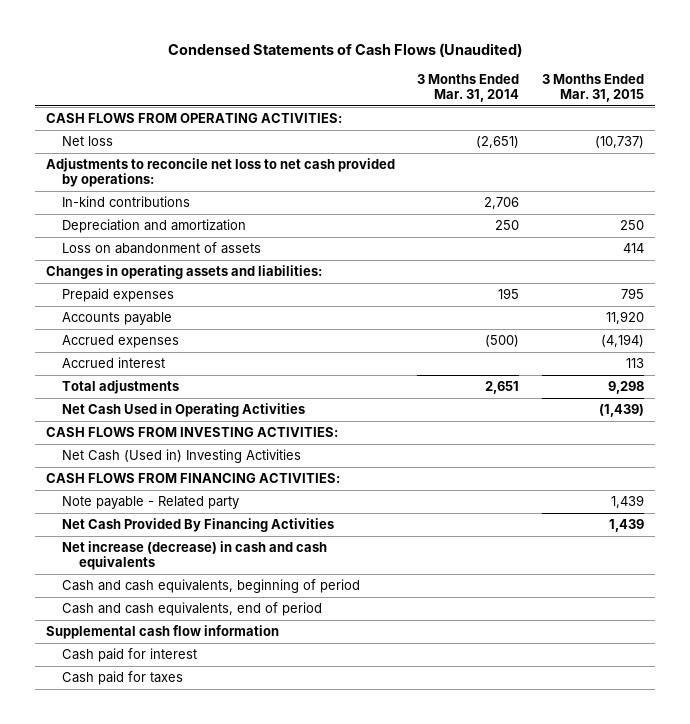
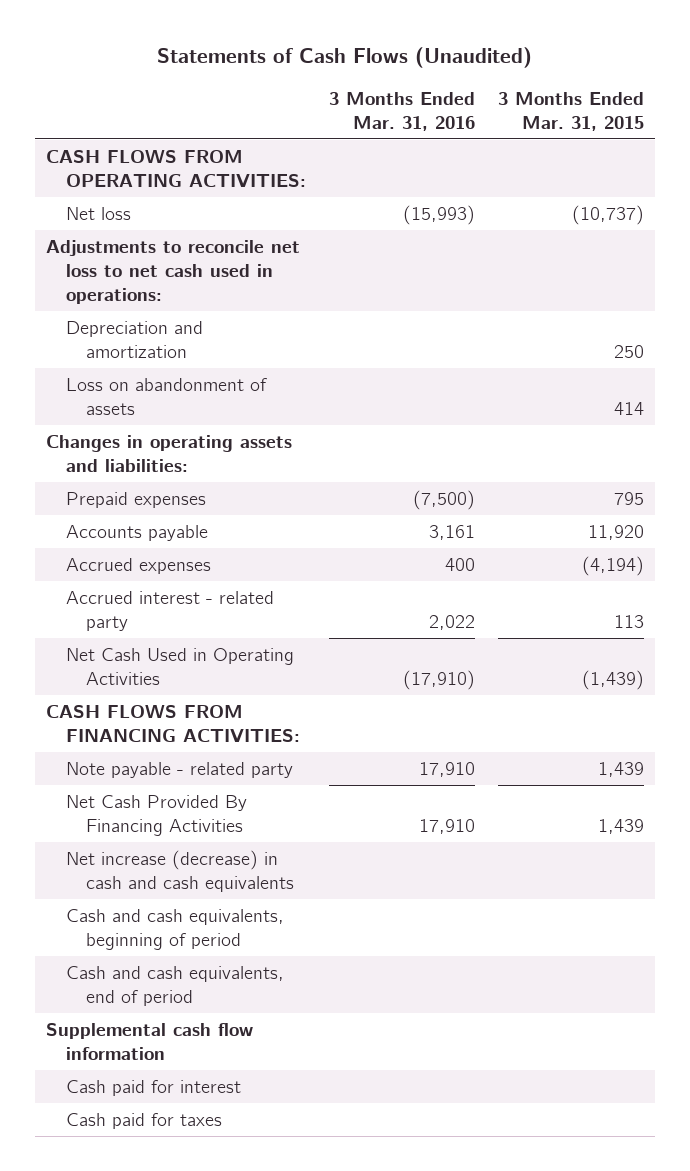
- Condensed Statements of Cash Flows (Unaudited)
+ Statements of Cash Flows (Unaudited)
- | 3 Months Ended Mar. 31, 2014 | 3 Months Ended Mar. 31, 2015
+ | 3 Months Ended Mar. 31, 2016 | 3 Months Ended Mar. 31, 2015
- Adjustments to reconcile net loss to net cash provided by operations:
- In-kind contributions | 2,706 |
+ Adjustments to reconcile net loss to net cash used in operations:
- Accrued interest | | 113
- Total adjustments | 2,651 | 9,298
+ Accrued interest - related party | 2,022 | 113
- CASH FLOWS FROM INVESTING ACTIVITIES:
- Net Cash (Used in) Investing Activities
- Note payable - Related party | | 1,439
+ Note payable - related party | 17,910 | 1,439

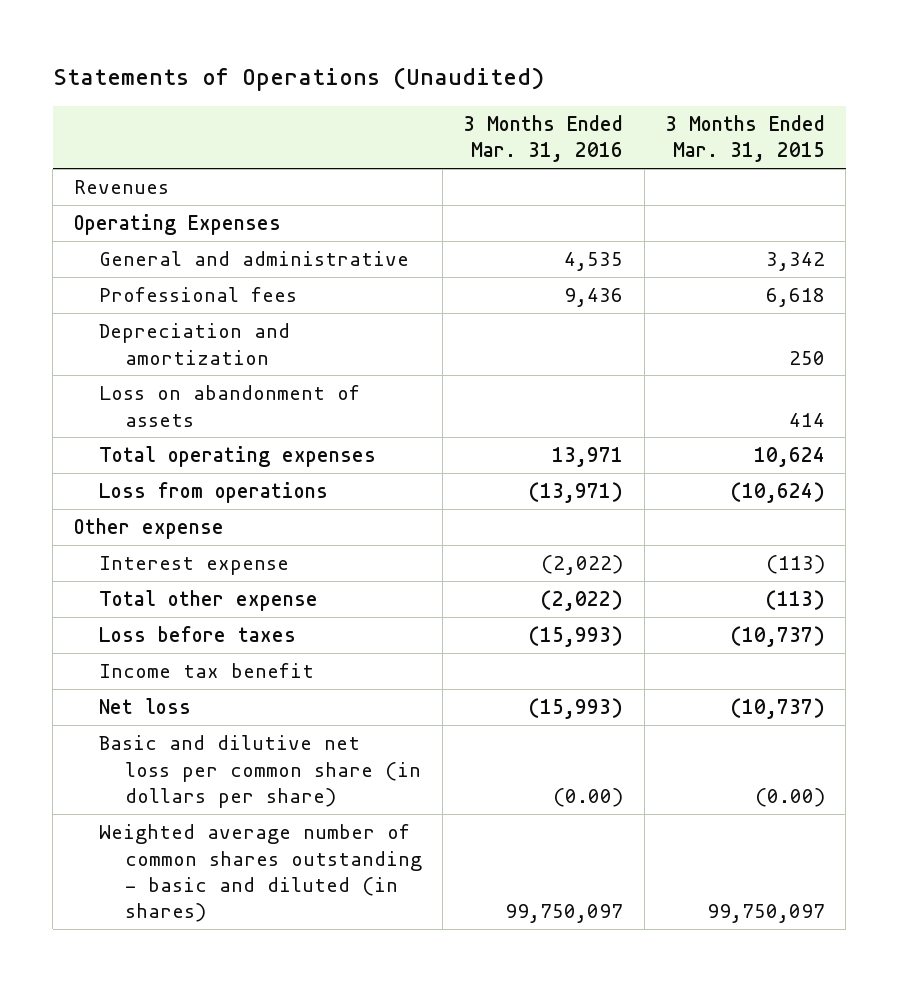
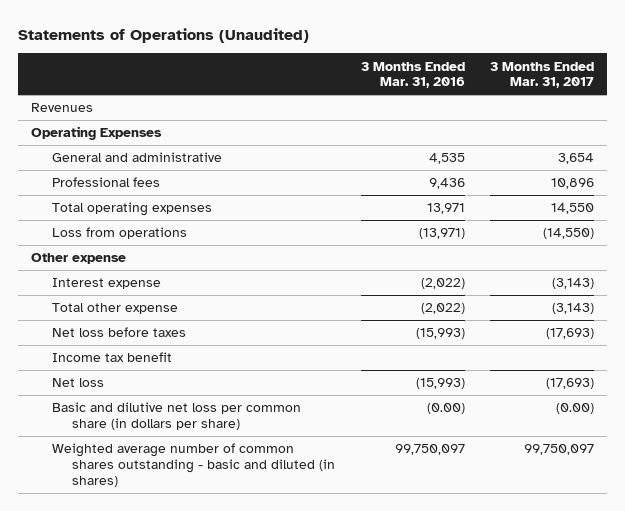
- | 3 Months Ended Mar. 31, 2016 | 3 Months Ended Mar. 31, 2015
+ | 3 Months Ended Mar. 31, 2016 | 3 Months Ended Mar. 31, 2017
- Depreciation and amortization | | 250
- Loss on abandonment of assets | | 414
- Loss before taxes | (15,993) | (10,737)
+ Net loss before taxes | (15,993) | (17,693)

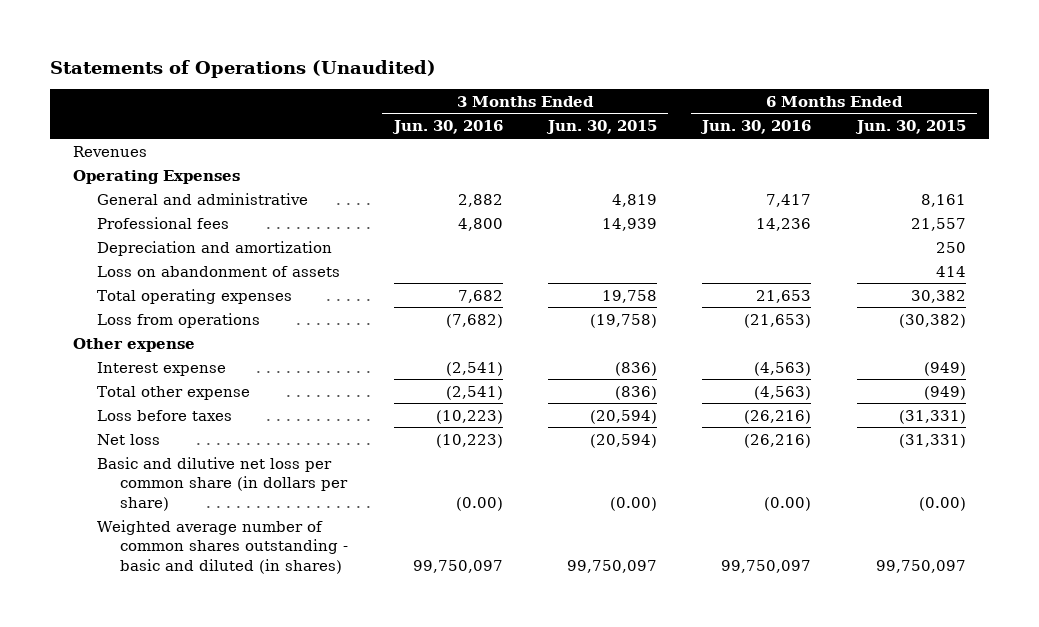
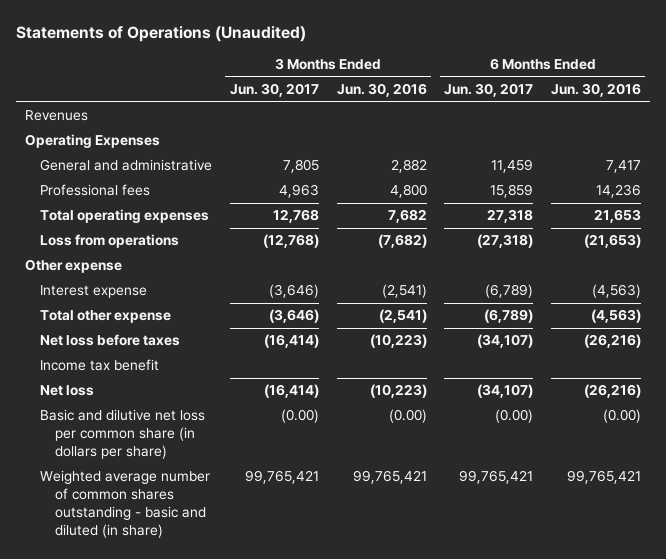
- | 3 Months Ended Jun. 30, 2016 | 3 Months Ended Jun. 30, 2015 | 6 Months Ended Jun. 30, 2016 | 6 Months Ended Jun. 30, 2015
+ | 3 Months Ended Jun. 30, 2017 | 3 Months Ended Jun. 30, 2016 | 6 Months Ended Jun. 30, 2017 | 6 Months Ended Jun. 30, 2016
- Depreciation and amortization | | | | 250
- Loss on abandonment of assets | | | | 414
- Loss before taxes | (10,223) | (20,594) | (26,216) | (31,331)
+ Net loss before taxes | (16,414) | (10,223) | (34,107) | (26,216)
+ Income tax benefit
- Weighted average number of common shares outstanding - basic and diluted (in shares) | 99,750,097 | 99,750,097 | 99,750,097 | 99,750,097
+ Weighted average number of common shares outstanding - basic and diluted (in share) | 99,765,421 | 99,765,421 | 99,765,421 | 99,765,421

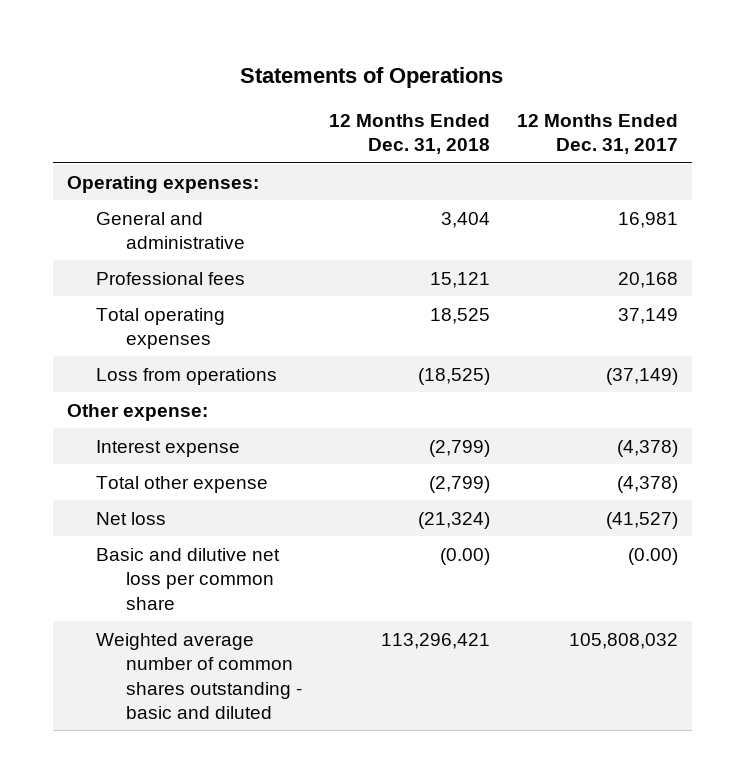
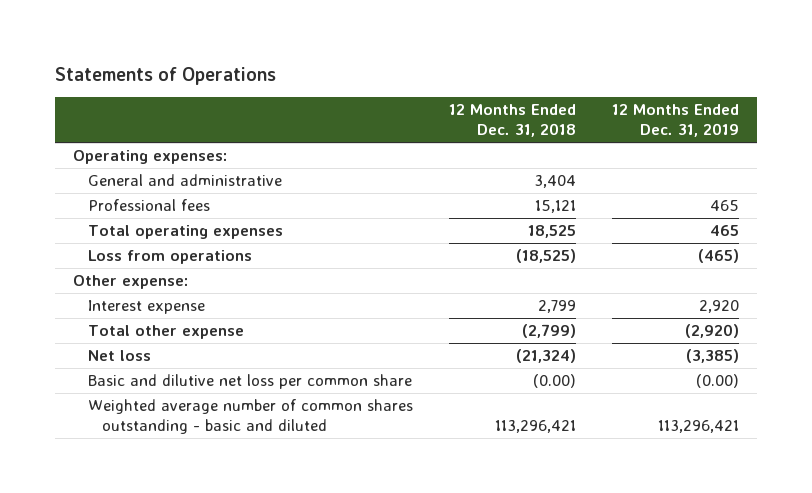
- | 12 Months Ended Dec. 31, 2018 | 12 Months Ended Dec. 31, 2017
+ | 12 Months Ended Dec. 31, 2018 | 12 Months Ended Dec. 31, 2019
- Interest expense | (2,799) | (4,378)
+ Interest expense | 2,799 | 2,920

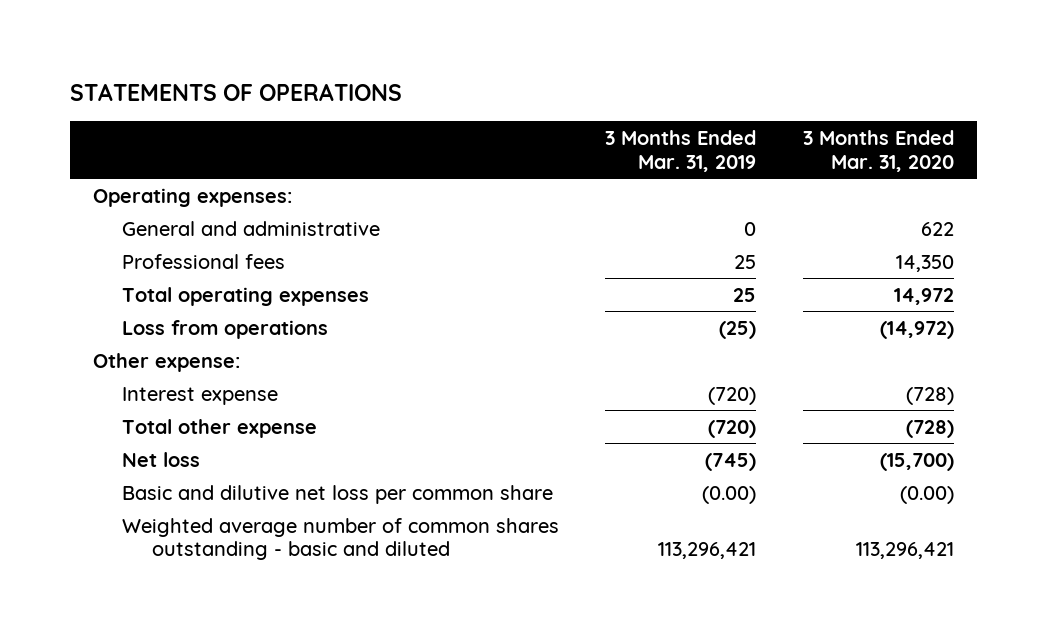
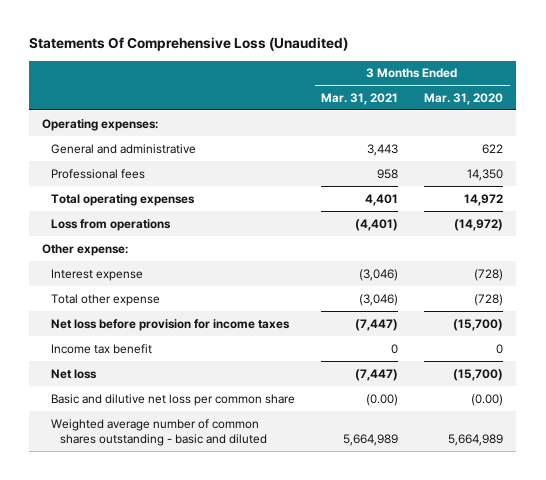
- STATEMENTS OF OPERATIONS
+ Statements Of Comprehensive Loss (Unaudited)
- | 3 Months Ended Mar. 31, 2019 | 3 Months Ended Mar. 31, 2020
+ | 3 Months Ended Mar. 31, 2021 | 3 Months Ended Mar. 31, 2020
+ Net loss before provision for income taxes | (7,447) | (15,700)
+ Income tax benefit | 0 | 0
- Weighted average number of common shares outstanding - basic and diluted | 113,296,421 | 113,296,421
+ Weighted average number of common shares outstanding - basic and diluted | 5,664,989 | 5,664,989

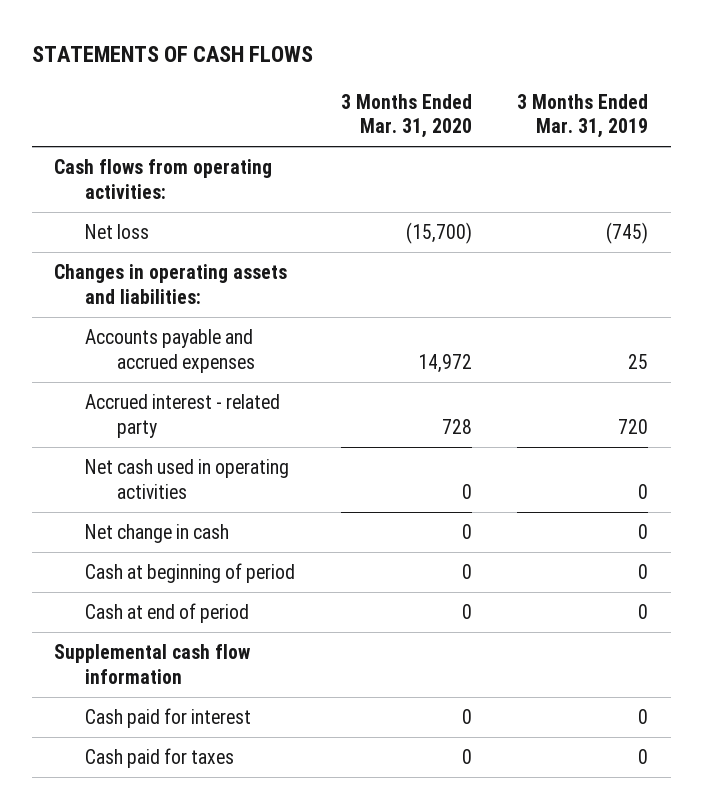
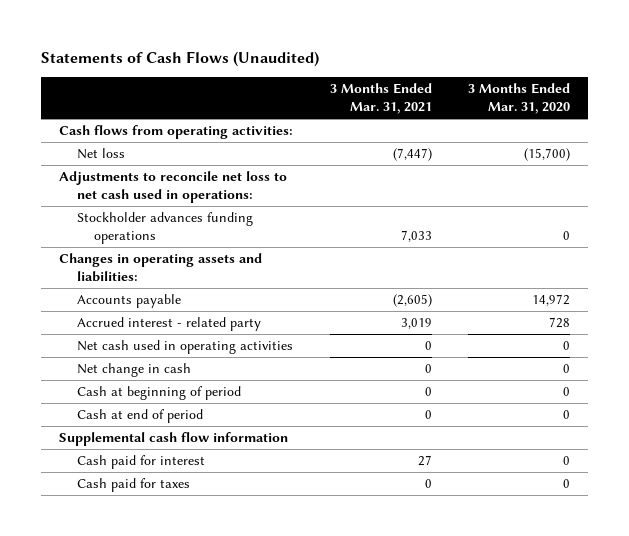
- STATEMENTS OF CASH FLOWS
+ Statements of Cash Flows (Unaudited)
- | 3 Months Ended Mar. 31, 2020 | 3 Months Ended Mar. 31, 2019
+ | 3 Months Ended Mar. 31, 2021 | 3 Months Ended Mar. 31, 2020
+ Adjustments to reconcile net loss to net cash used in operations:
+ Stockholder advances funding operations | 7,033 | 0
- Accounts payable and accrued expenses | 14,972 | 25
+ Accounts payable | (2,605) | 14,972

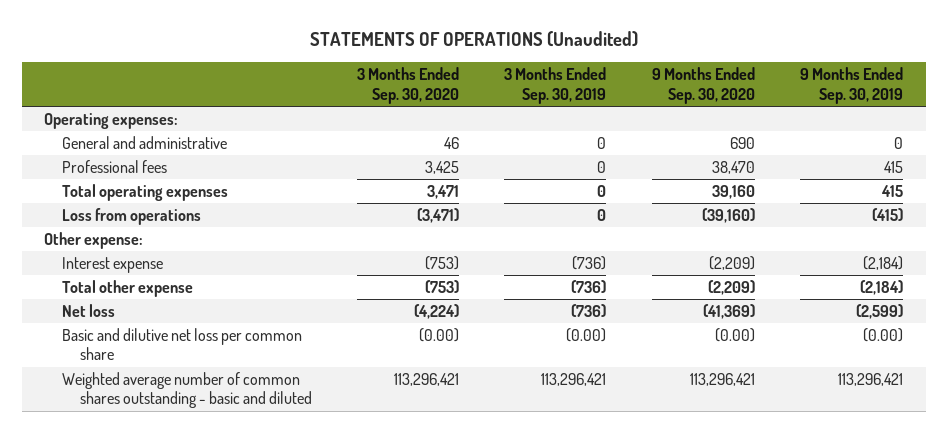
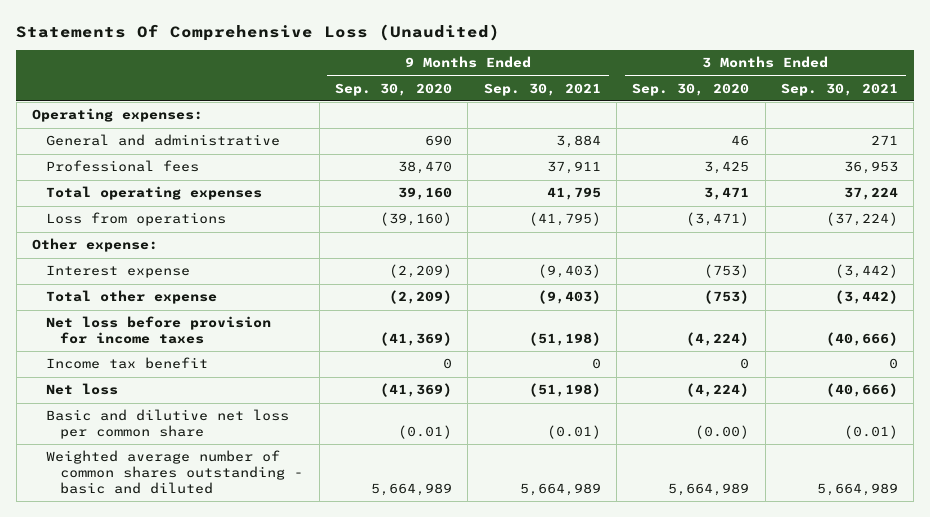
- STATEMENTS OF OPERATIONS (Unaudited)
+ Statements Of Comprehensive Loss (Unaudited)
- | 3 Months Ended Sep. 30, 2020 | 3 Months Ended Sep. 30, 2019 | 9 Months Ended Sep. 30, 2020 | 9 Months Ended Sep. 30, 2019
+ | 9 Months Ended Sep. 30, 2020 | 9 Months Ended Sep. 30, 2021 | 3 Months Ended Sep. 30, 2020 | 3 Months Ended Sep. 30, 2021
+ Net loss before provision for income taxes | (41,369) | (51,198) | (4,224) | (40,666)
+ Income tax benefit | 0 | 0 | 0 | 0
- Basic and dilutive net loss per common share | (0.00) | (0.00) | (0.00) | (0.00)
- Weighted average number of common shares outstanding - basic and diluted | 113,296,421 | 113,296,421 | 113,296,421 | 113,296,421
+ Basic and dilutive net loss per common share | (0.01) | (0.01) | (0.00) | (0.01)
+ Weighted average number of common shares outstanding - basic and diluted | 5,664,989 | 5,664,989 | 5,664,989 | 5,664,989

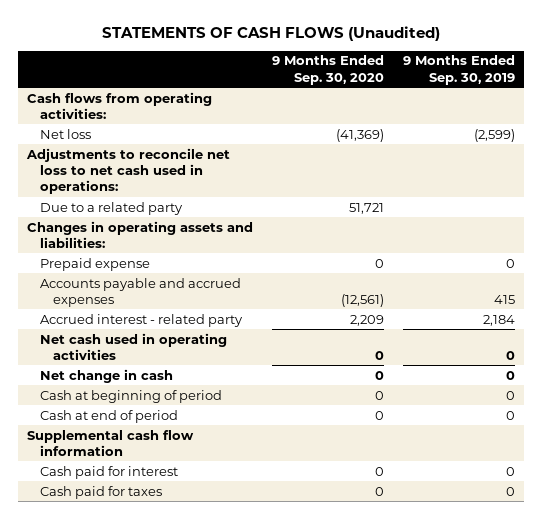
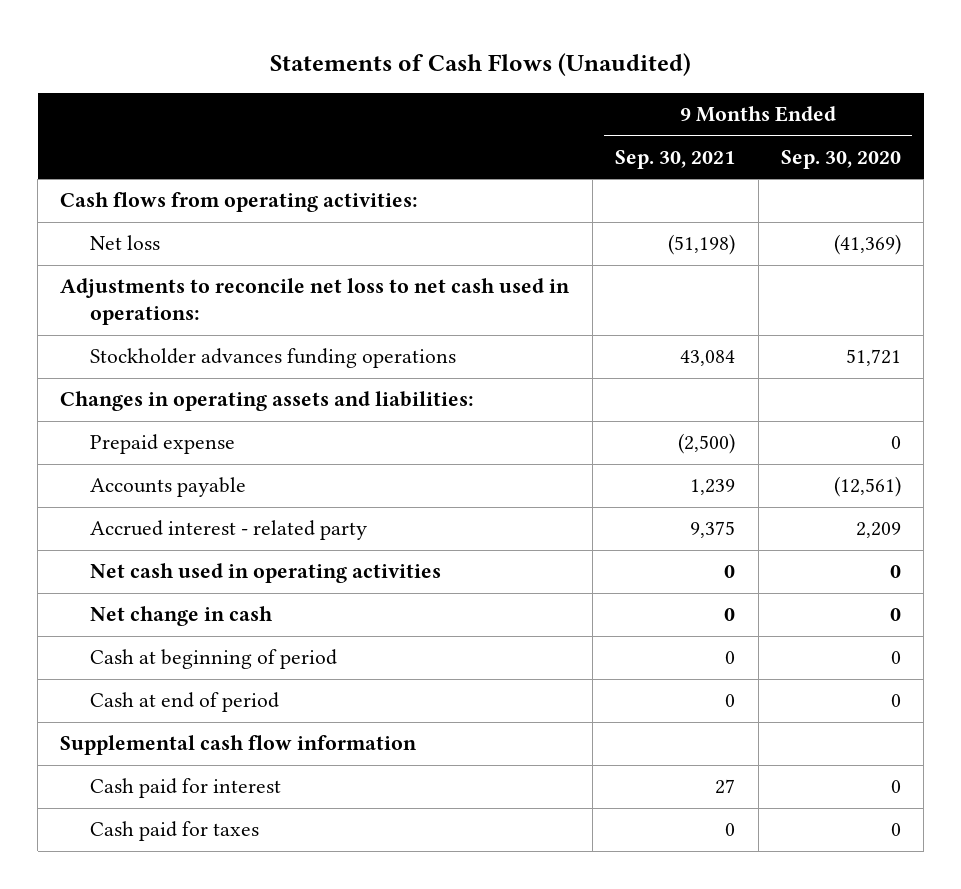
- STATEMENTS OF CASH FLOWS (Unaudited)
+ Statements of Cash Flows (Unaudited)
- | 9 Months Ended Sep. 30, 2020 | 9 Months Ended Sep. 30, 2019
+ | 9 Months Ended Sep. 30, 2021 | 9 Months Ended Sep. 30, 2020
- Due to a related party | 51,721 |
+ Stockholder advances funding operations | 43,084 | 51,721
- Accounts payable and accrued expenses | (12,561) | 415
+ Accounts payable | 1,239 | (12,561)

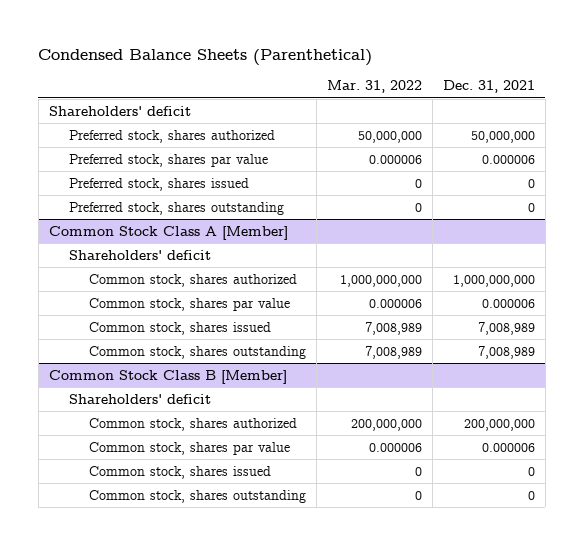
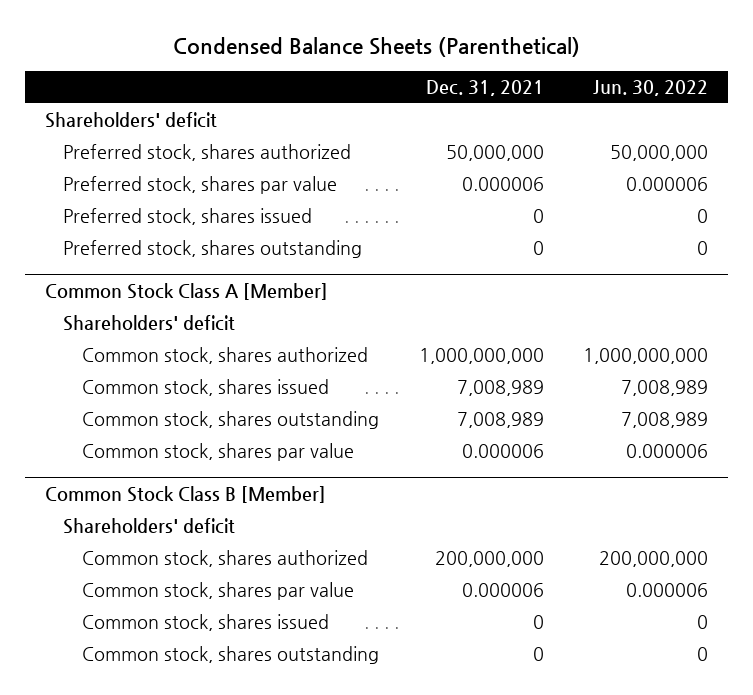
- | Mar. 31, 2022 | Dec. 31, 2021
+ | Dec. 31, 2021 | Jun. 30, 2022
@ Common Stock Class A [Member]
moved down: Common stock, shares par value | 0.000006 | 0.000006

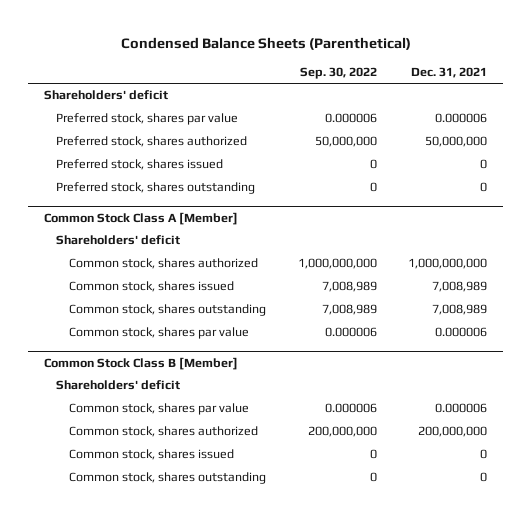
- | Dec. 31, 2021 | Jun. 30, 2022
+ | Sep. 30, 2022 | Dec. 31, 2021
moved down: Preferred stock, shares authorized | 50,000,000 | 50,000,000
@ Common Stock Class B [Member]
moved down: Common stock, shares authorized | 200,000,000 | 200,000,000

